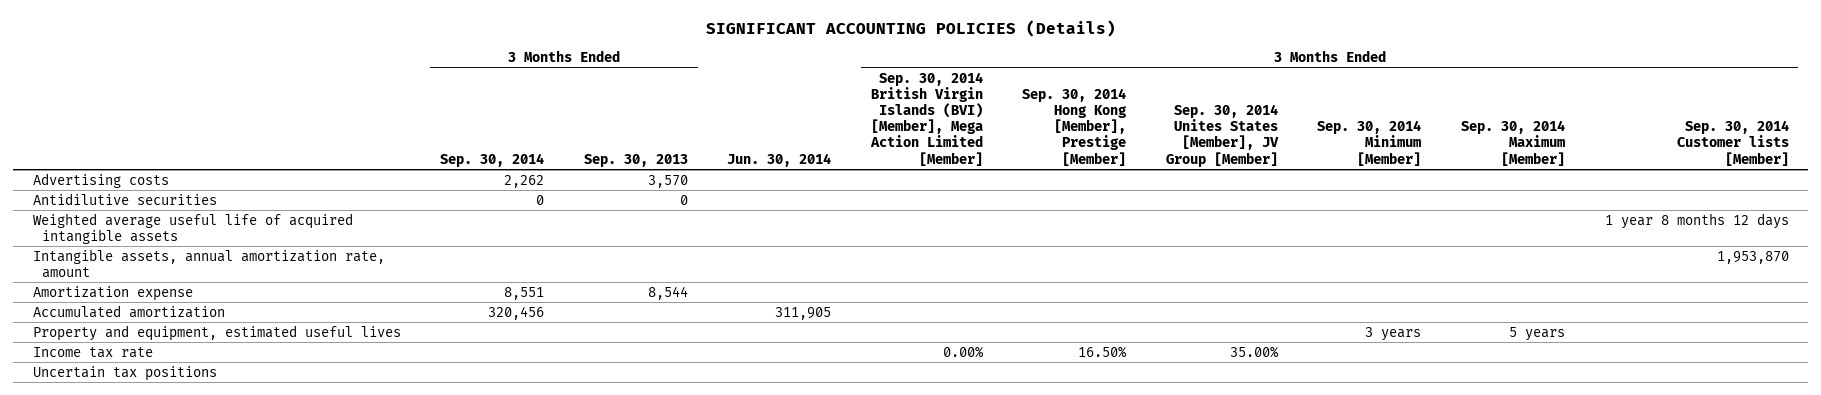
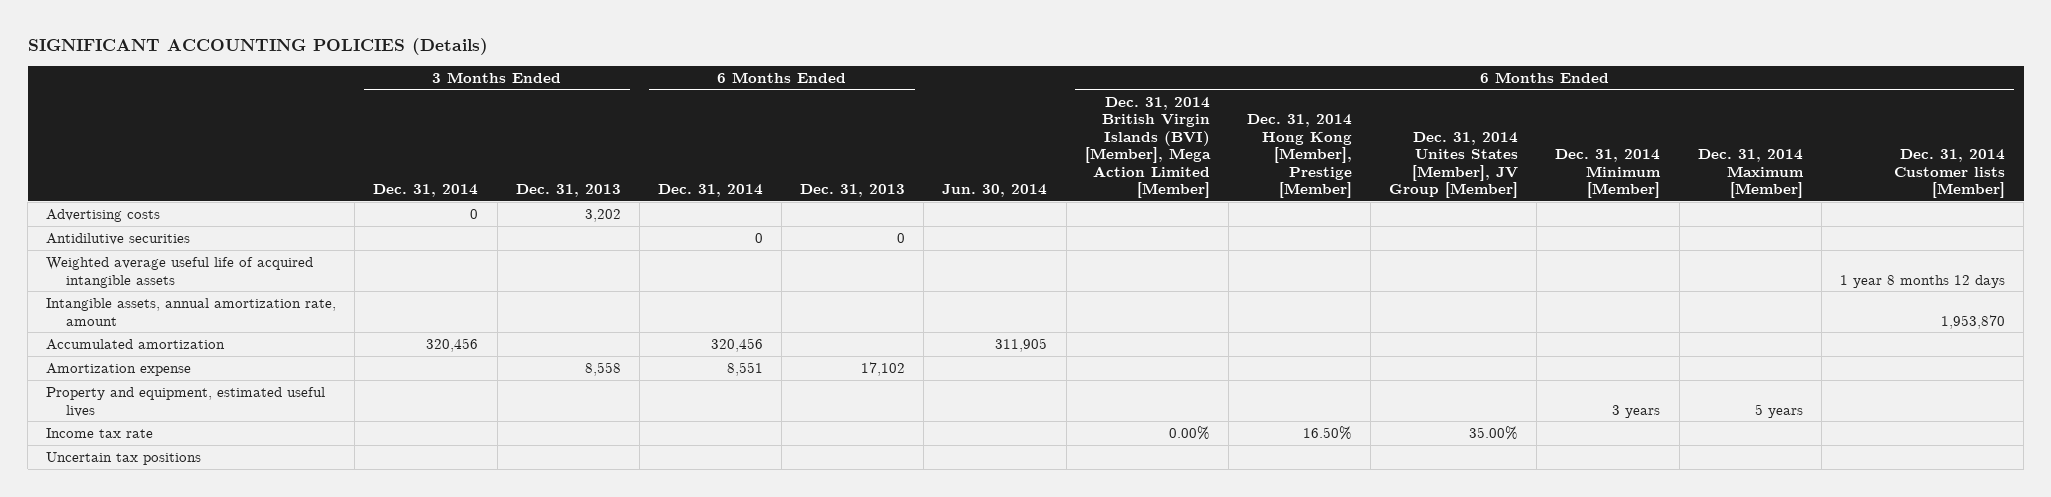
- | 3 Months Ended Sep. 30, 2014 | 3 Months Ended Sep. 30, 2013 | Jun. 30, 2014 | 3 Months Ended Sep. 30, 2014 British Virgin Islands (BVI) [Member], Mega Action Limited [Member] | 3 Months Ended Sep. 30, 2014 Hong Kong [Member], Prestige [Member] | 3 Months Ended Sep. 30, 2014 Unites States [Member], JV Group [Member] | 3 Months Ended Sep. 30, 2014 Minimum [Member] | 3 Months Ended Sep. 30, 2014 Maximum [Member] | 3 Months Ended Sep. 30, 2014 Customer lists [Member]
+ | 3 Months Ended Dec. 31, 2014 | 3 Months Ended Dec. 31, 2013 | 6 Months Ended Dec. 31, 2014 | 6 Months Ended Dec. 31, 2013 | Jun. 30, 2014 | 6 Months Ended Dec. 31, 2014 British Virgin Islands (BVI) [Member], Mega Action Limited [Member] | 6 Months Ended Dec. 31, 2014 Hong Kong [Member], Prestige [Member] | 6 Months Ended Dec. 31, 2014 Unites States [Member], JV Group [Member] | 6 Months Ended Dec. 31, 2014 Minimum [Member] | 6 Months Ended Dec. 31, 2014 Maximum [Member] | 6 Months Ended Dec. 31, 2014 Customer lists [Member]
moved down: Amortization expense | | 8,558 | 8,551 | 17,102 | | | | | | |

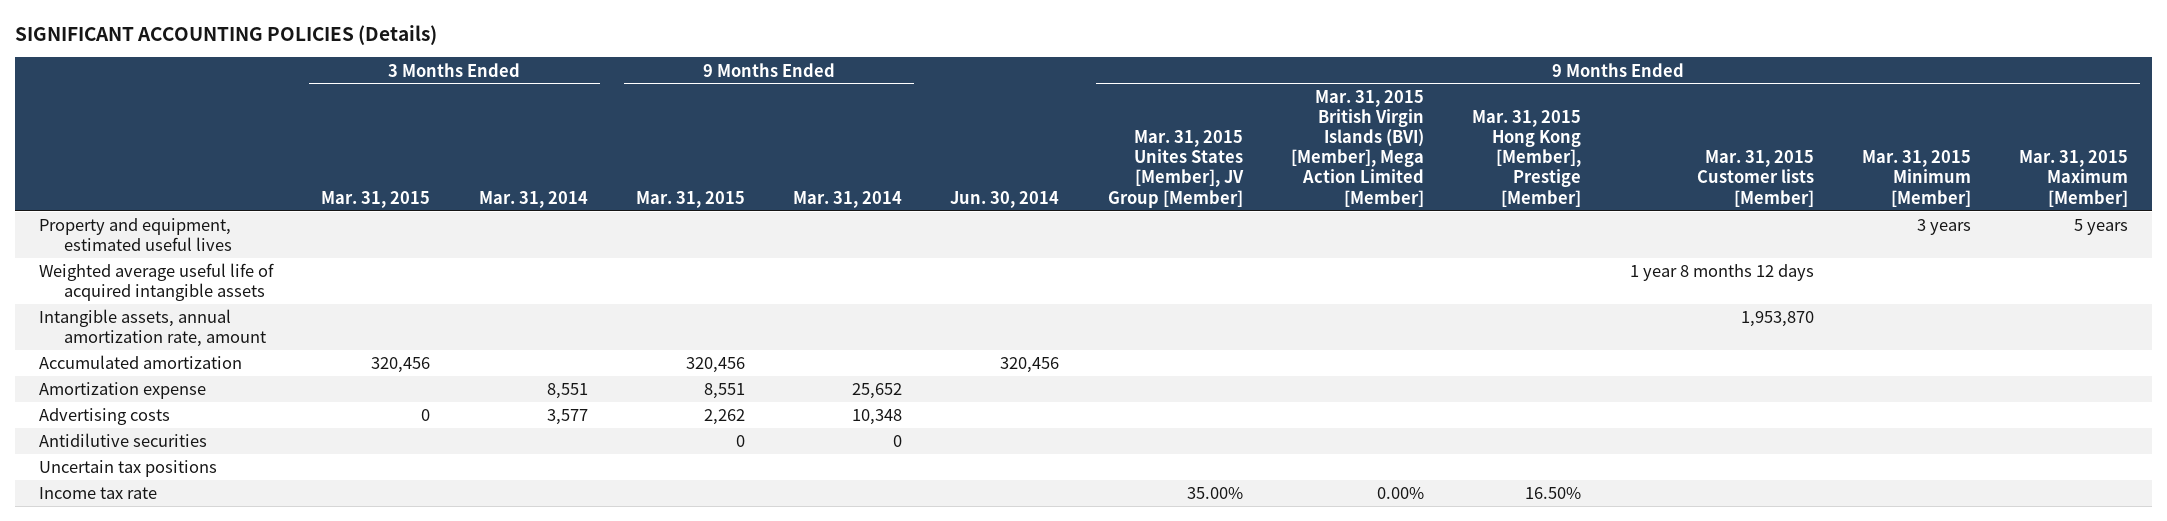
- | 3 Months Ended Dec. 31, 2014 | 3 Months Ended Dec. 31, 2013 | 6 Months Ended Dec. 31, 2014 | 6 Months Ended Dec. 31, 2013 | Jun. 30, 2014 | 6 Months Ended Dec. 31, 2014 British Virgin Islands (BVI) [Member], Mega Action Limited [Member] | 6 Months Ended Dec. 31, 2014 Hong Kong [Member], Prestige [Member] | 6 Months Ended Dec. 31, 2014 Unites States [Member], JV Group [Member] | 6 Months Ended Dec. 31, 2014 Minimum [Member] | 6 Months Ended Dec. 31, 2014 Maximum [Member] | 6 Months Ended Dec. 31, 2014 Customer lists [Member]
+ | 3 Months Ended Mar. 31, 2015 | 3 Months Ended Mar. 31, 2014 | 9 Months Ended Mar. 31, 2015 | 9 Months Ended Mar. 31, 2014 | Jun. 30, 2014 | 9 Months Ended Mar. 31, 2015 Unites States [Member], JV Group [Member] | 9 Months Ended Mar. 31, 2015 British Virgin Islands (BVI) [Member], Mega Action Limited [Member] | 9 Months Ended Mar. 31, 2015 Hong Kong [Member], Prestige [Member] | 9 Months Ended Mar. 31, 2015 Customer lists [Member] | 9 Months Ended Mar. 31, 2015 Minimum [Member] | 9 Months Ended Mar. 31, 2015 Maximum [Member]
moved up: Property and equipment, estimated useful lives | | | | | | | | | | 3 years | 5 years
- Accumulated amortization | 320,456 | | 320,456 | | 311,905 | | | | | |
+ Accumulated amortization | 320,456 | | 320,456 | | 320,456 | | | | | |
moved down: Advertising costs | 0 | 3,577 | 2,262 | 10,348 | | | | | | |
moved down: Antidilutive securities | | | 0 | 0 | | | | | | |
moved down: Income tax rate | | | | | | 35.00% | 0.00% | 16.50% | | |

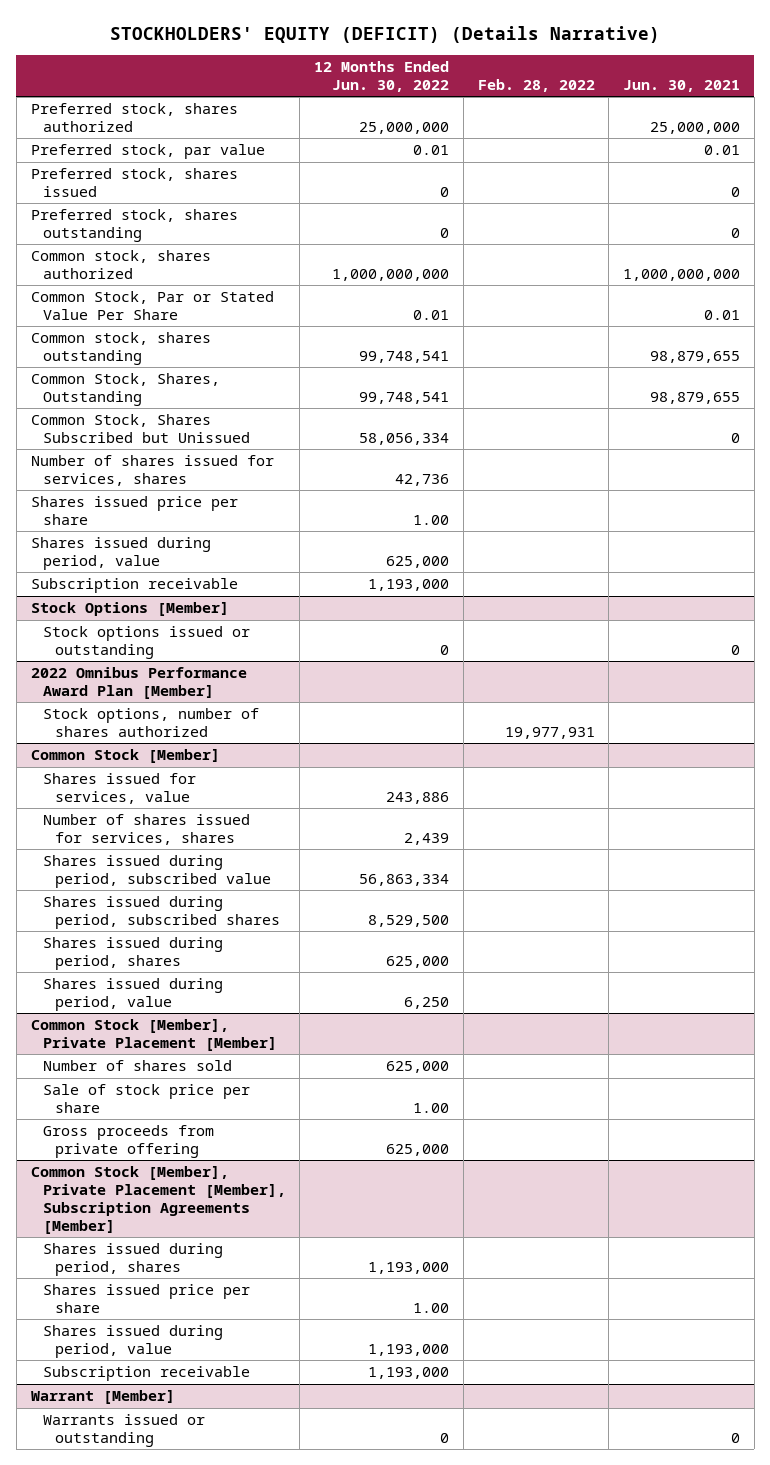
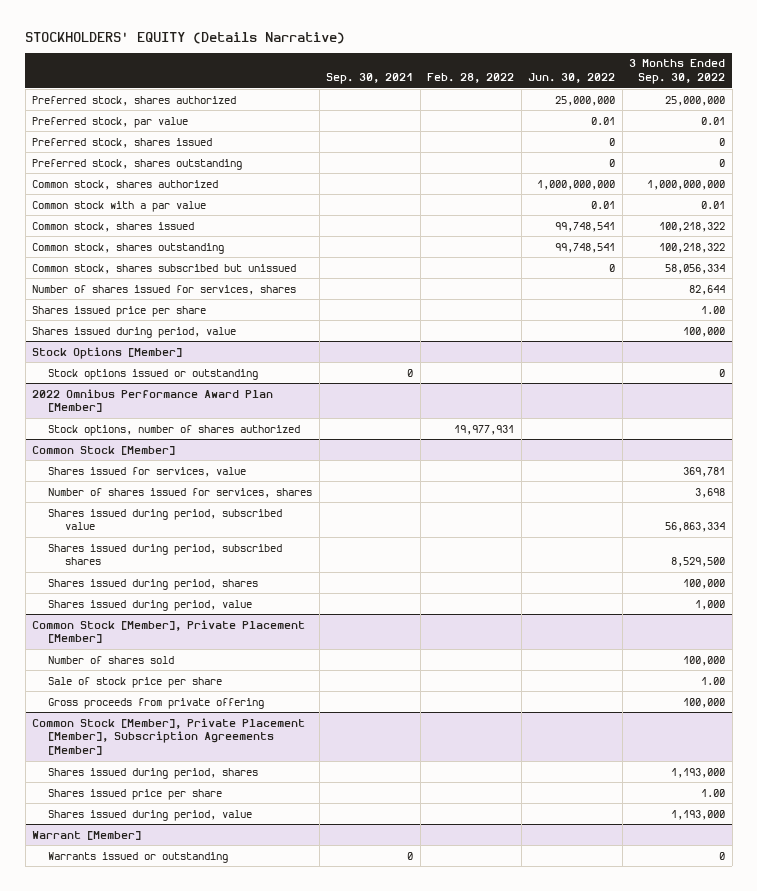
- STOCKHOLDERS' EQUITY (DEFICIT) (Details Narrative)
+ STOCKHOLDERS' EQUITY (Details Narrative)
- | 12 Months Ended Jun. 30, 2022 | Feb. 28, 2022 | Jun. 30, 2021
+ | Sep. 30, 2021 | Feb. 28, 2022 | Jun. 30, 2022 | 3 Months Ended Sep. 30, 2022
- Common Stock, Par or Stated Value Per Share | 0.01 | | 0.01
+ Common stock with a par value | | | 0.01 | 0.01
+ Common stock, shares issued | | | 99,748,541 | 100,218,322
- Common Stock, Shares, Outstanding | 99,748,541 | | 98,879,655
- Common Stock, Shares Subscribed but Unissued | 58,056,334 | | 0
+ Common stock, shares subscribed but unissued | | | 0 | 58,056,334
- Subscription receivable | 1,193,000 | |
@ Common Stock [Member], Private Placement [Member], Subscription Agreements [Member]
- Subscription receivable | 1,193,000 | |

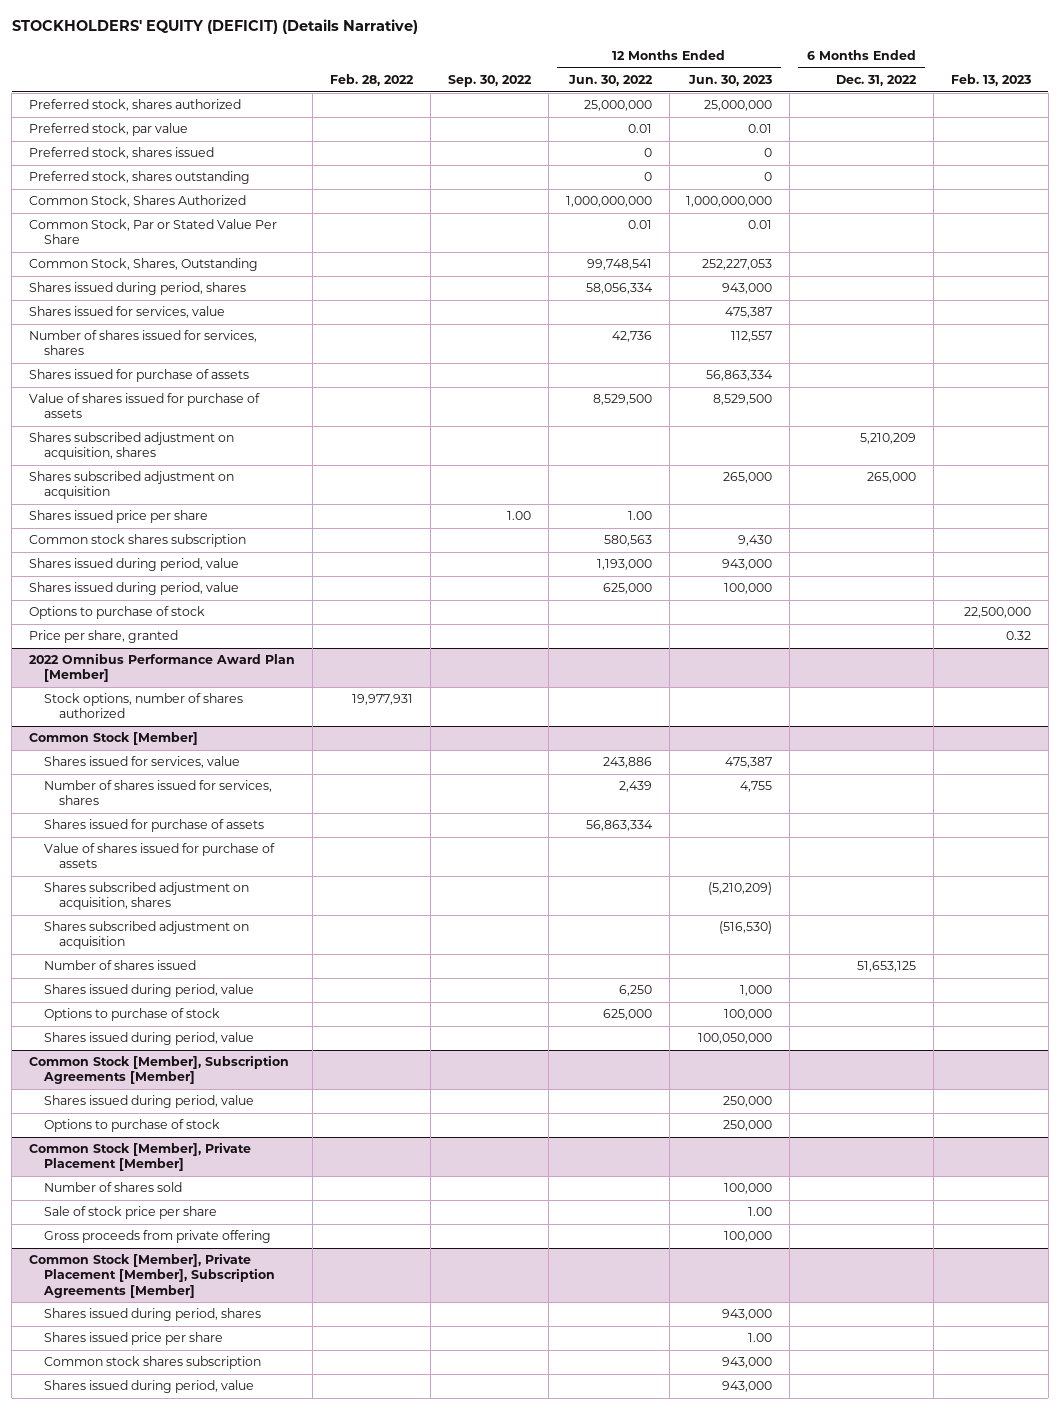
- STOCKHOLDERS' EQUITY (Details Narrative)
+ STOCKHOLDERS' EQUITY (DEFICIT) (Details Narrative)
- | Sep. 30, 2021 | Feb. 28, 2022 | Jun. 30, 2022 | 3 Months Ended Sep. 30, 2022
+ | Feb. 28, 2022 | Sep. 30, 2022 | 12 Months Ended Jun. 30, 2022 | 12 Months Ended Jun. 30, 2023 | 6 Months Ended Dec. 31, 2022 | Feb. 13, 2023
- Common stock, shares authorized | | | 1,000,000,000 | 1,000,000,000
- Common stock with a par value | | | 0.01 | 0.01
- Common stock, shares issued | | | 99,748,541 | 100,218,322
- Common stock, shares outstanding | | | 99,748,541 | 100,218,322
- Common stock, shares subscribed but unissued | | | 0 | 58,056,334
+ Common Stock, Shares Authorized | | | 1,000,000,000 | 1,000,000,000 | |
+ Common Stock, Par or Stated Value Per Share | | | 0.01 | 0.01 | |
+ Common Stock, Shares, Outstanding | | | 99,748,541 | 252,227,053 | |
+ Shares issued during period, shares | | | 58,056,334 | 943,000 | |
+ Shares issued for services, value | | | | 475,387 | |
+ Shares issued for purchase of assets | | | | 56,863,334 | |
+ Value of shares issued for purchase of assets | | | 8,529,500 | 8,529,500 | |
+ Shares subscribed adjustment on acquisition, shares | | | | | 5,210,209 |
+ Shares subscribed adjustment on acquisition | | | | 265,000 | 265,000 |
+ Common stock shares subscription | | | 580,563 | 9,430 | |
- Stock Options [Member]
- Stock options issued or outstanding | 0 | | | 0
+ Shares issued during period, value | | | 625,000 | 100,000 | |
+ Options to purchase of stock | | | | | | 22,500,000
+ Price per share, granted | | | | | | 0.32
@ Common Stock [Member]
- Shares issued during period, subscribed value | | | | 56,863,334
- Shares issued during period, subscribed shares | | | | 8,529,500
- Shares issued during period, shares | | | | 100,000
+ Shares issued for purchase of assets | | | 56,863,334 | | |
+ Value of shares issued for purchase of assets
+ Shares subscribed adjustment on acquisition, shares | | | | (5,210,209) | |
+ Shares subscribed adjustment on acquisition | | | | (516,530) | |
+ Number of shares issued | | | | | 51,653,125 |
+ Options to purchase of stock | | | 625,000 | 100,000 | |
+ Shares issued during period, value | | | | 100,050,000 | |
+ Common Stock [Member], Subscription Agreements [Member]
+ Shares issued during period, value | | | | 250,000 | |
+ Options to purchase of stock | | | | 250,000 | |
@ Common Stock [Member], Private Placement [Member], Subscription Agreements [Member]
+ Common stock shares subscription | | | | 943,000 | |
- Warrant [Member]
- Warrants issued or outstanding | 0 | | | 0

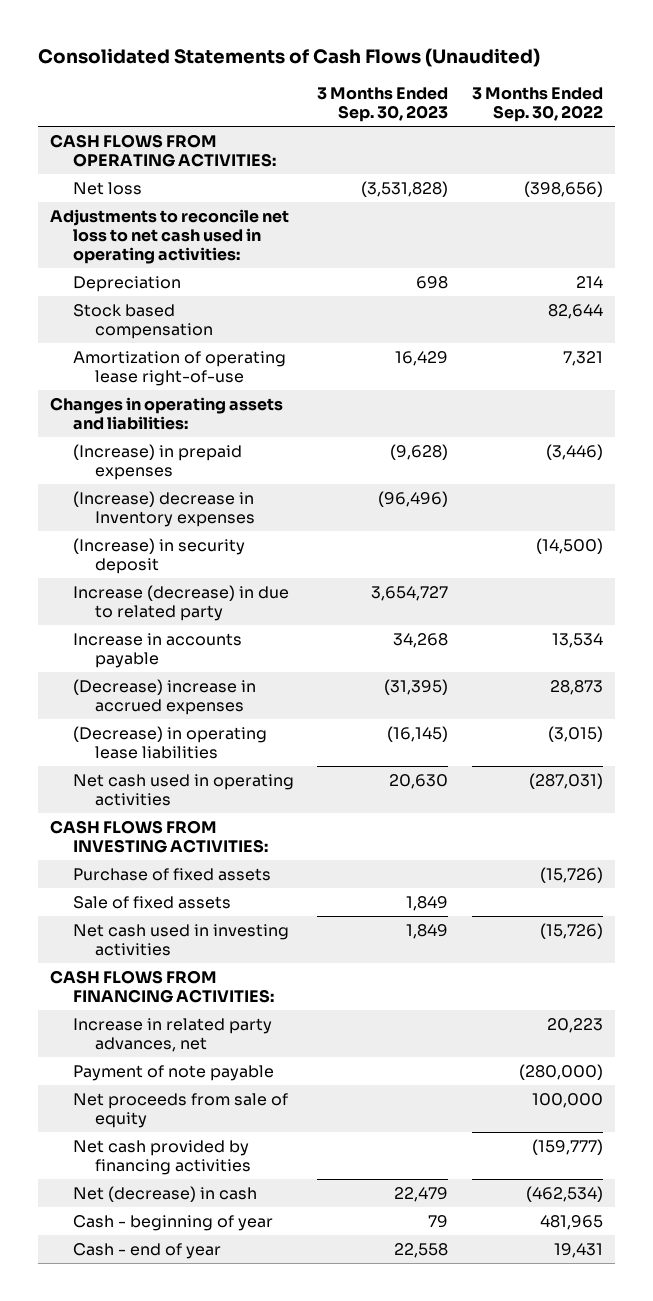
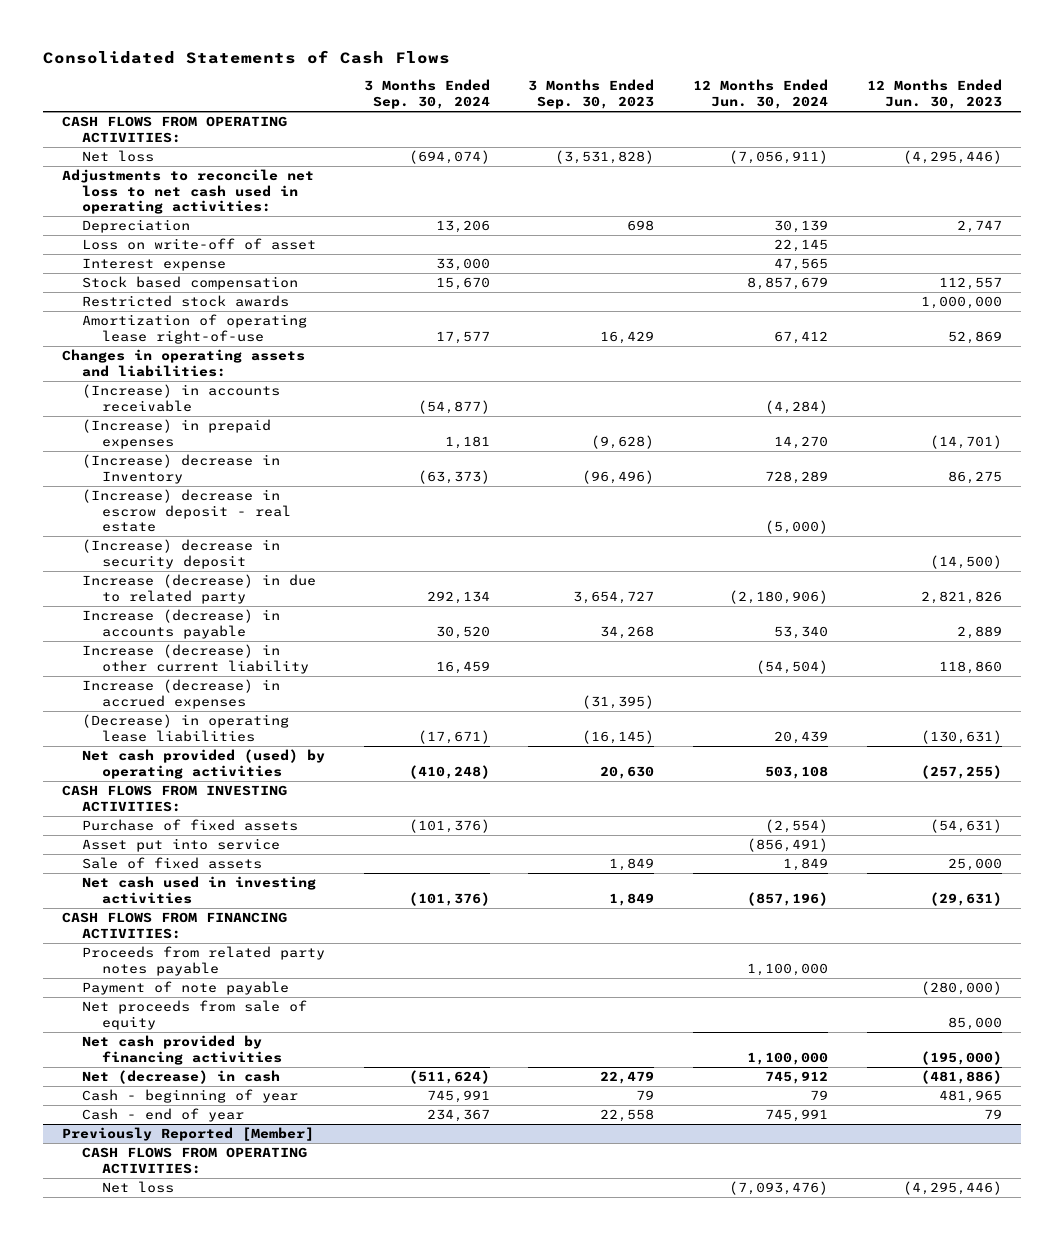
- Consolidated Statements of Cash Flows (Unaudited)
+ Consolidated Statements of Cash Flows
- | 3 Months Ended Sep. 30, 2023 | 3 Months Ended Sep. 30, 2022
+ | 3 Months Ended Sep. 30, 2024 | 3 Months Ended Sep. 30, 2023 | 12 Months Ended Jun. 30, 2024 | 12 Months Ended Jun. 30, 2023
+ Loss on write-off of asset | | | 22,145 |
+ Interest expense | 33,000 | | 47,565 |
+ Restricted stock awards | | | | 1,000,000
+ (Increase) in accounts receivable | (54,877) | | (4,284) |
- (Increase) decrease in Inventory expenses | (96,496) |
- (Increase) in security deposit | | (14,500)
+ (Increase) decrease in Inventory | (63,373) | (96,496) | 728,289 | 86,275
+ (Increase) decrease in escrow deposit - real estate | | | (5,000) |
+ (Increase) decrease in security deposit | | | | (14,500)
- Increase in accounts payable | 34,268 | 13,534
- (Decrease) increase in accrued expenses | (31,395) | 28,873
+ Increase (decrease) in accounts payable | 30,520 | 34,268 | 53,340 | 2,889
+ Increase (decrease) in other current liability | 16,459 | | (54,504) | 118,860
+ Increase (decrease) in accrued expenses | | (31,395) | |
- Net cash used in operating activities | 20,630 | (287,031)
+ Net cash provided (used) by operating activities | (410,248) | 20,630 | 503,108 | (257,255)
+ Asset put into service | | | (856,491) |
- Increase in related party advances, net | | 20,223
+ Proceeds from related party notes payable | | | 1,100,000 |
+ Previously Reported [Member]
+ CASH FLOWS FROM OPERATING ACTIVITIES:
+ Net loss | | | (7,093,476) | (4,295,446)

